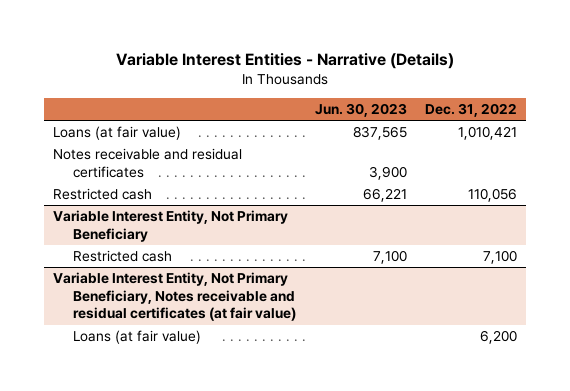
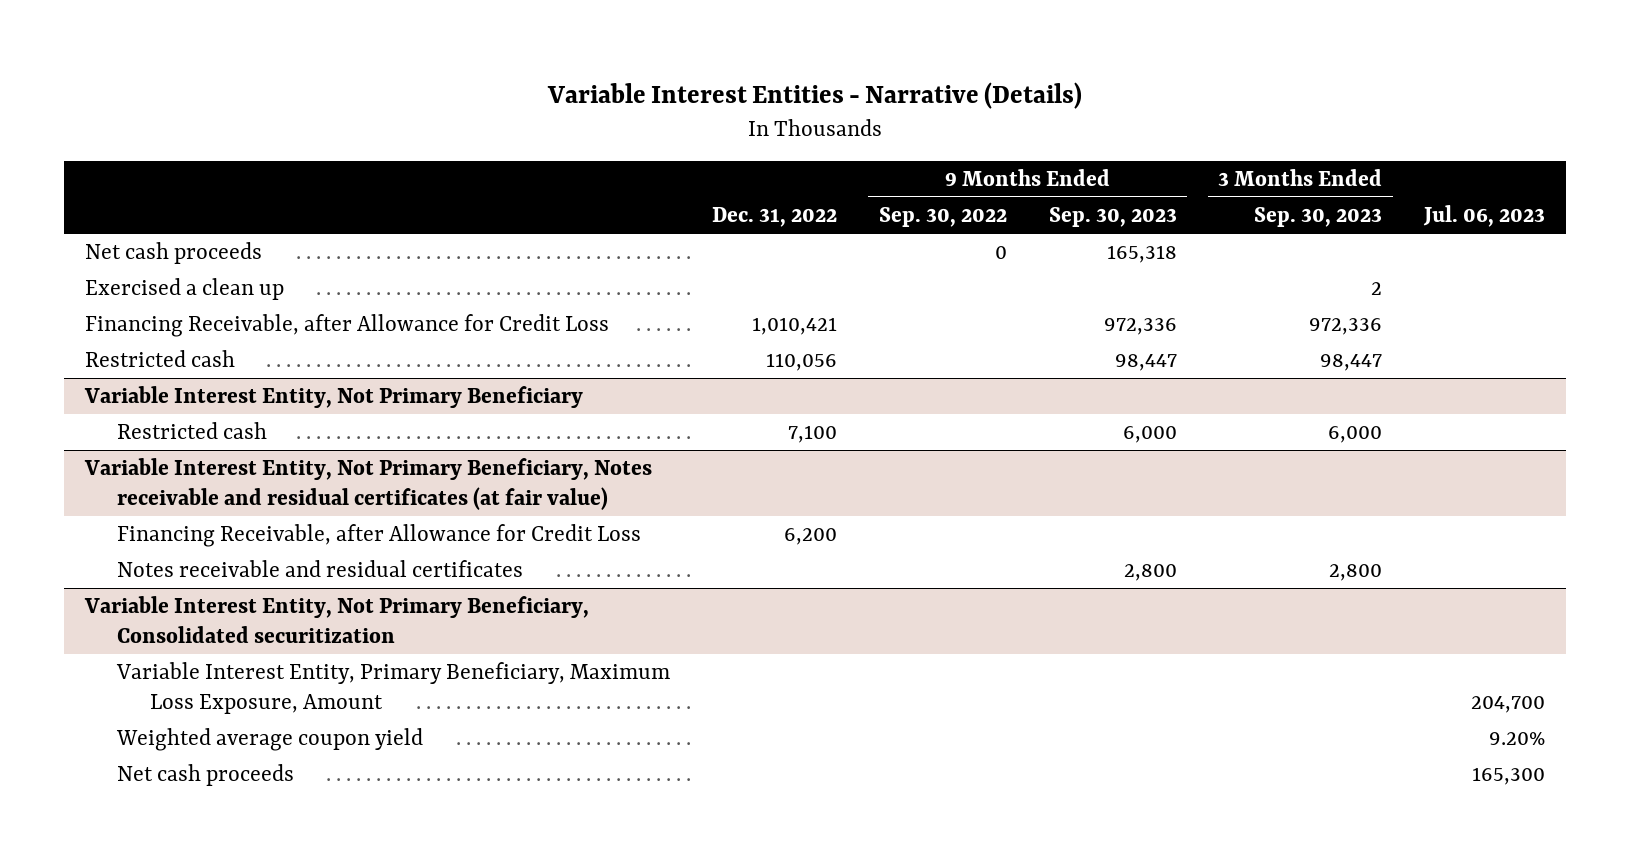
- | Jun. 30, 2023 | Dec. 31, 2022
+ | Dec. 31, 2022 | 9 Months Ended Sep. 30, 2022 | 9 Months Ended Sep. 30, 2023 | 3 Months Ended Sep. 30, 2023 | Jul. 06, 2023
- Loans (at fair value) | 837,565 | 1,010,421
- Notes receivable and residual certificates | 3,900 |
+ Net cash proceeds | | 0 | 165,318 | |
+ Exercised a clean up | | | | 2 |
+ Financing Receivable, after Allowance for Credit Loss | 1,010,421 | | 972,336 | 972,336 |
@ Variable Interest Entity, Not Primary Beneficiary, Notes receivable and residual certificates (at fair value)
- Loans (at fair value) | | 6,200
+ Financing Receivable, after Allowance for Credit Loss | 6,200 | | | |
+ Notes receivable and residual certificates | | | 2,800 | 2,800 |
+ Variable Interest Entity, Not Primary Beneficiary, Consolidated securitization
+ Variable Interest Entity, Primary Beneficiary, Maximum Loss Exposure, Amount | | | | | 204,700
+ Weighted average coupon yield | | | | | 9.20%
+ Net cash proceeds | | | | | 165,300

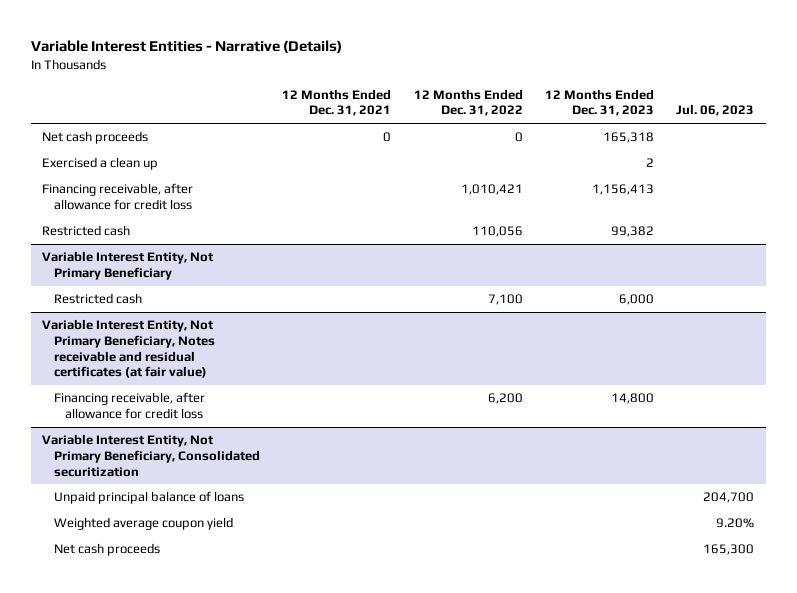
- | Dec. 31, 2022 | 9 Months Ended Sep. 30, 2022 | 9 Months Ended Sep. 30, 2023 | 3 Months Ended Sep. 30, 2023 | Jul. 06, 2023
+ | 12 Months Ended Dec. 31, 2021 | 12 Months Ended Dec. 31, 2022 | 12 Months Ended Dec. 31, 2023 | Jul. 06, 2023
- Financing Receivable, after Allowance for Credit Loss | 1,010,421 | | 972,336 | 972,336 |
+ Financing receivable, after allowance for credit loss | | 1,010,421 | 1,156,413 |
@ Variable Interest Entity, Not Primary Beneficiary, Notes receivable and residual certificates (at fair value)
- Financing Receivable, after Allowance for Credit Loss | 6,200 | | | |
- Notes receivable and residual certificates | | | 2,800 | 2,800 |
+ Financing receivable, after allowance for credit loss | | 6,200 | 14,800 |
@ Variable Interest Entity, Not Primary Beneficiary, Consolidated securitization
- Variable Interest Entity, Primary Beneficiary, Maximum Loss Exposure, Amount | | | | | 204,700
+ Unpaid principal balance of loans | | | | 204,700

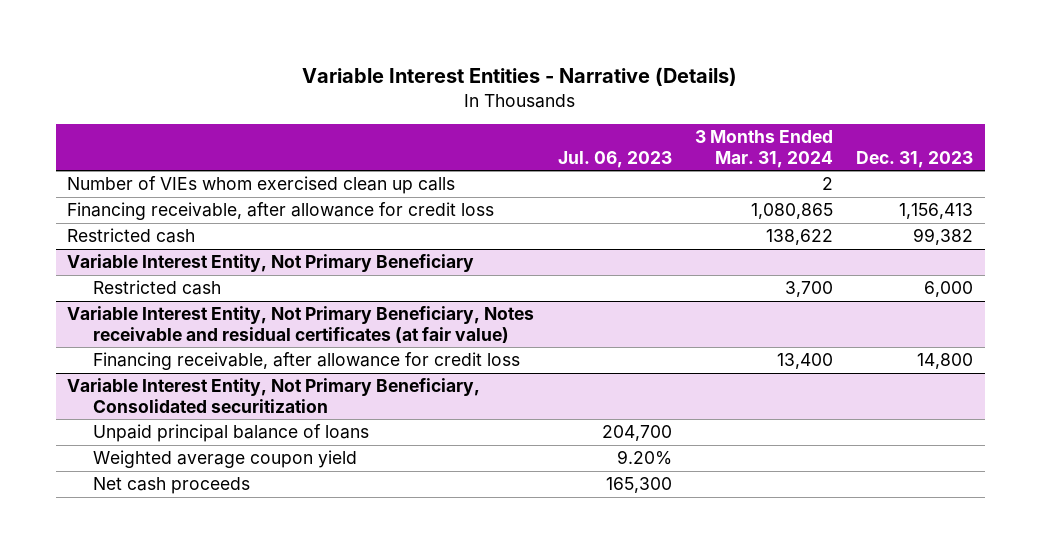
- | 12 Months Ended Dec. 31, 2021 | 12 Months Ended Dec. 31, 2022 | 12 Months Ended Dec. 31, 2023 | Jul. 06, 2023
+ | Jul. 06, 2023 | 3 Months Ended Mar. 31, 2024 | Dec. 31, 2023
- Net cash proceeds | 0 | 0 | 165,318 |
- Exercised a clean up | | | 2 |
+ Number of VIEs whom exercised clean up calls | | 2 |

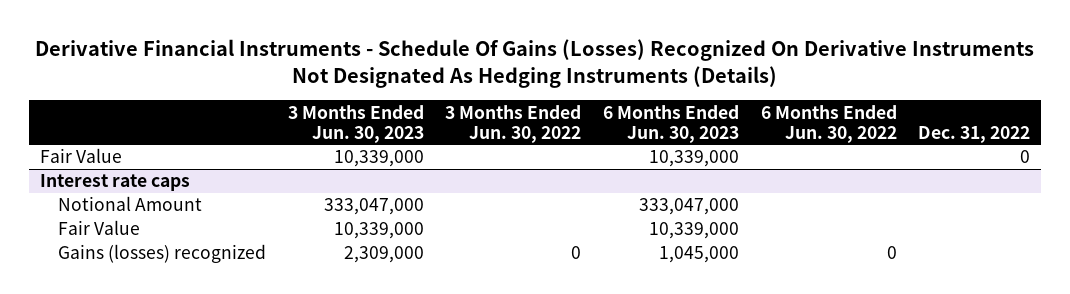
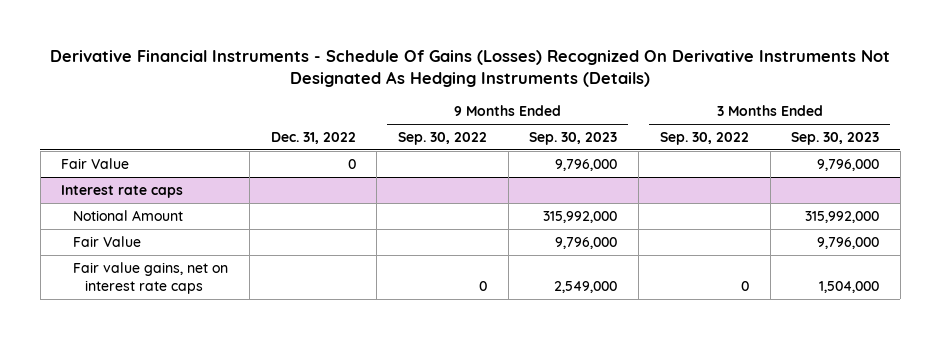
- | 3 Months Ended Jun. 30, 2023 | 3 Months Ended Jun. 30, 2022 | 6 Months Ended Jun. 30, 2023 | 6 Months Ended Jun. 30, 2022 | Dec. 31, 2022
+ | Dec. 31, 2022 | 9 Months Ended Sep. 30, 2022 | 9 Months Ended Sep. 30, 2023 | 3 Months Ended Sep. 30, 2022 | 3 Months Ended Sep. 30, 2023
@ Interest rate caps
- Gains (losses) recognized | 2,309,000 | 0 | 1,045,000 | 0 |
+ Fair value gains, net on interest rate caps | | 0 | 2,549,000 | 0 | 1,504,000

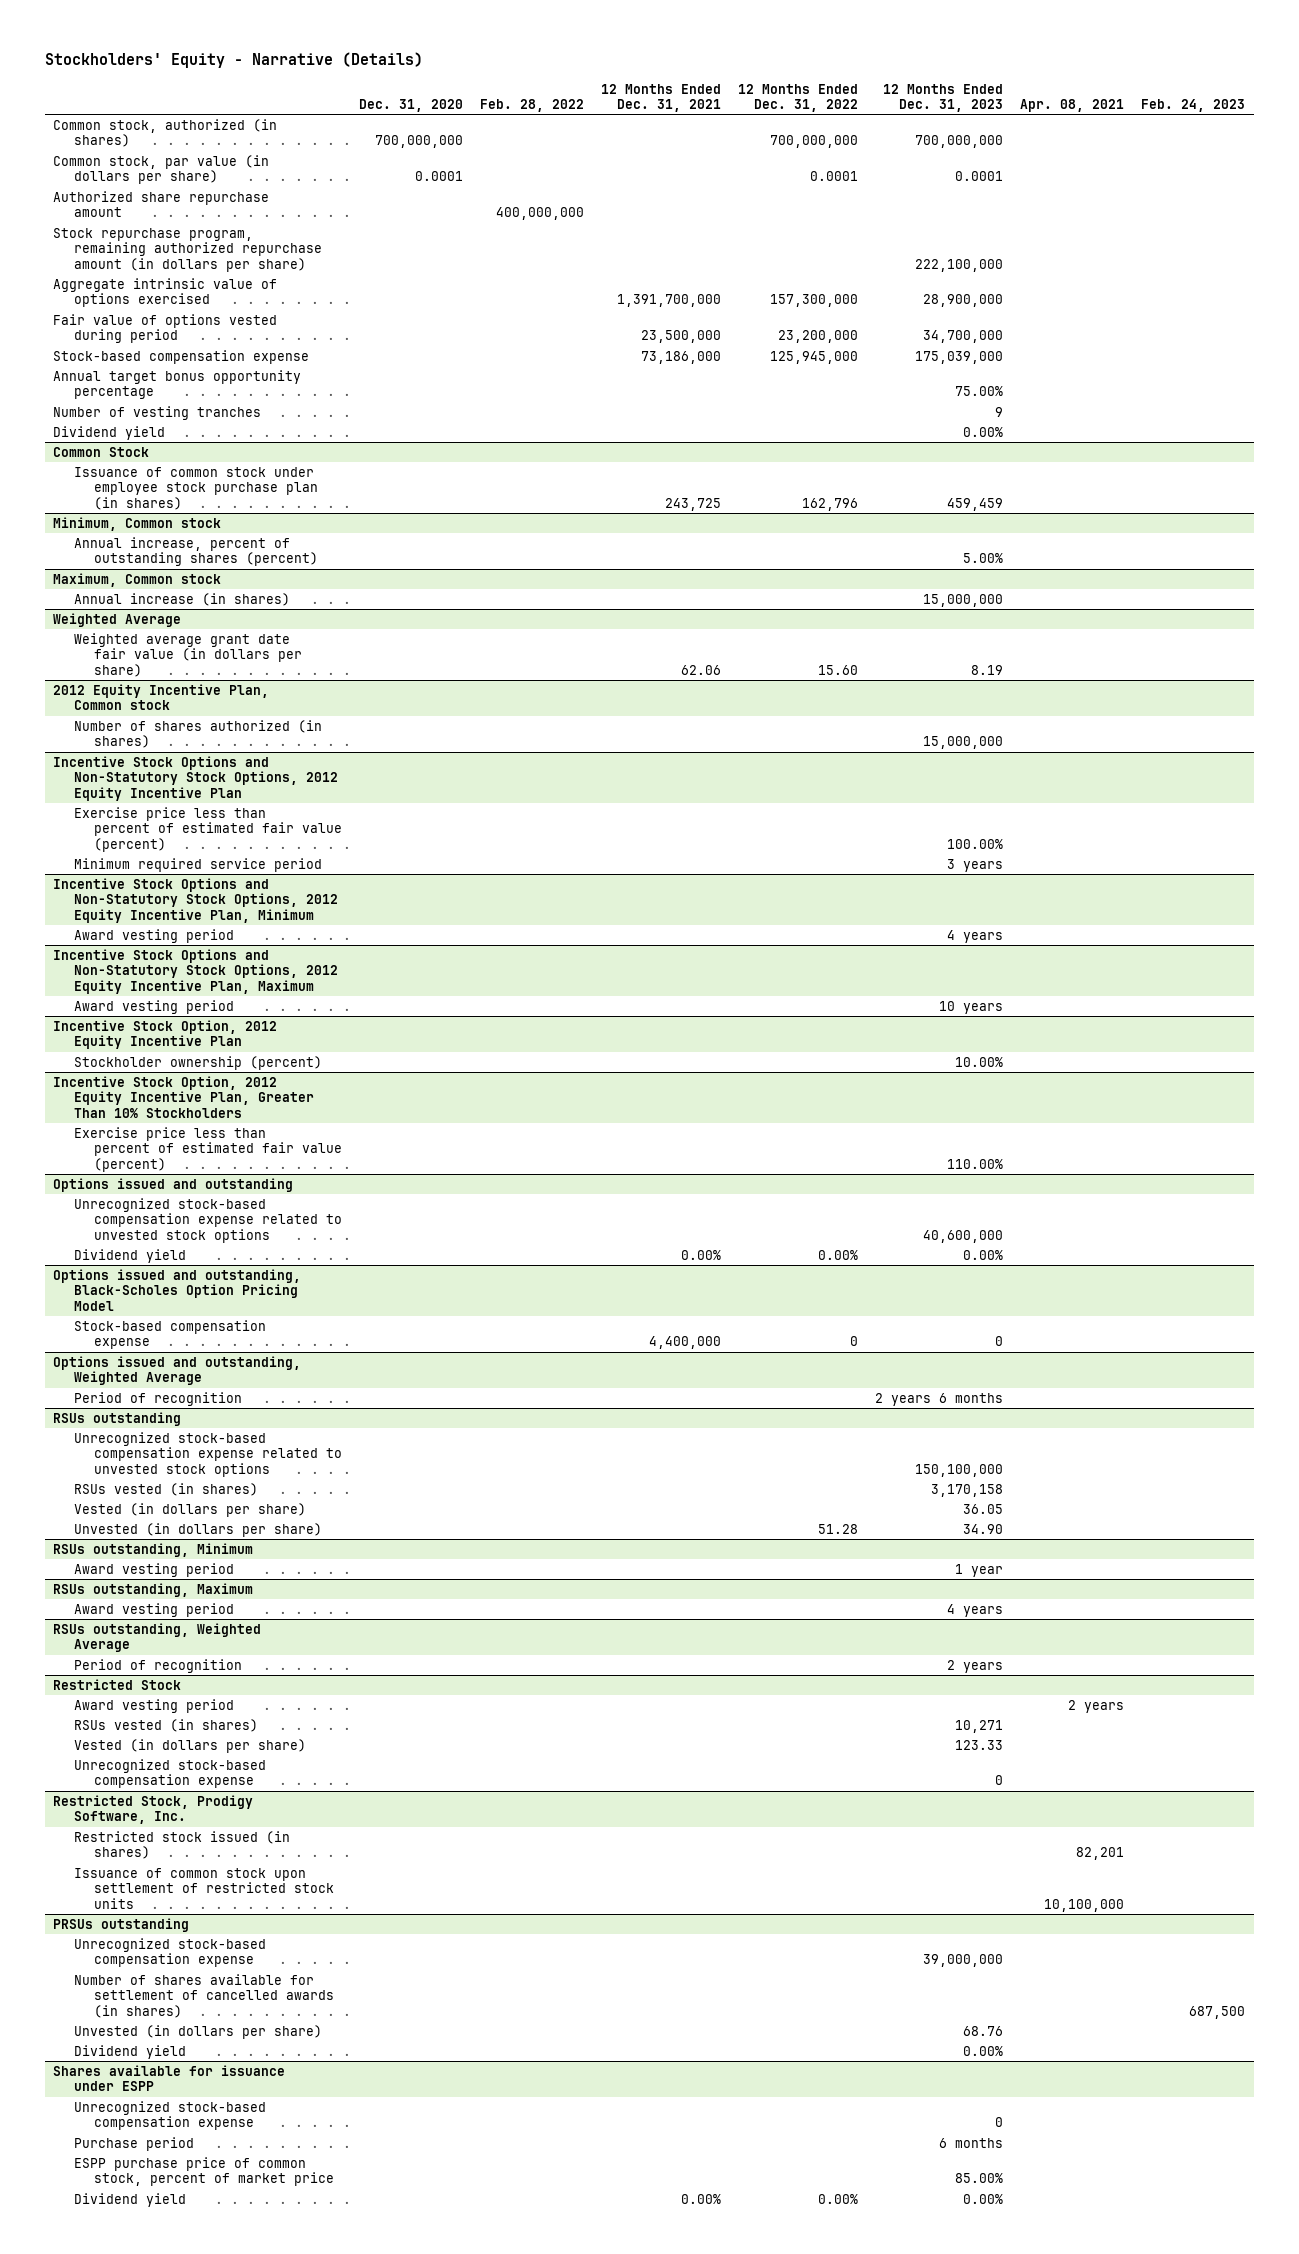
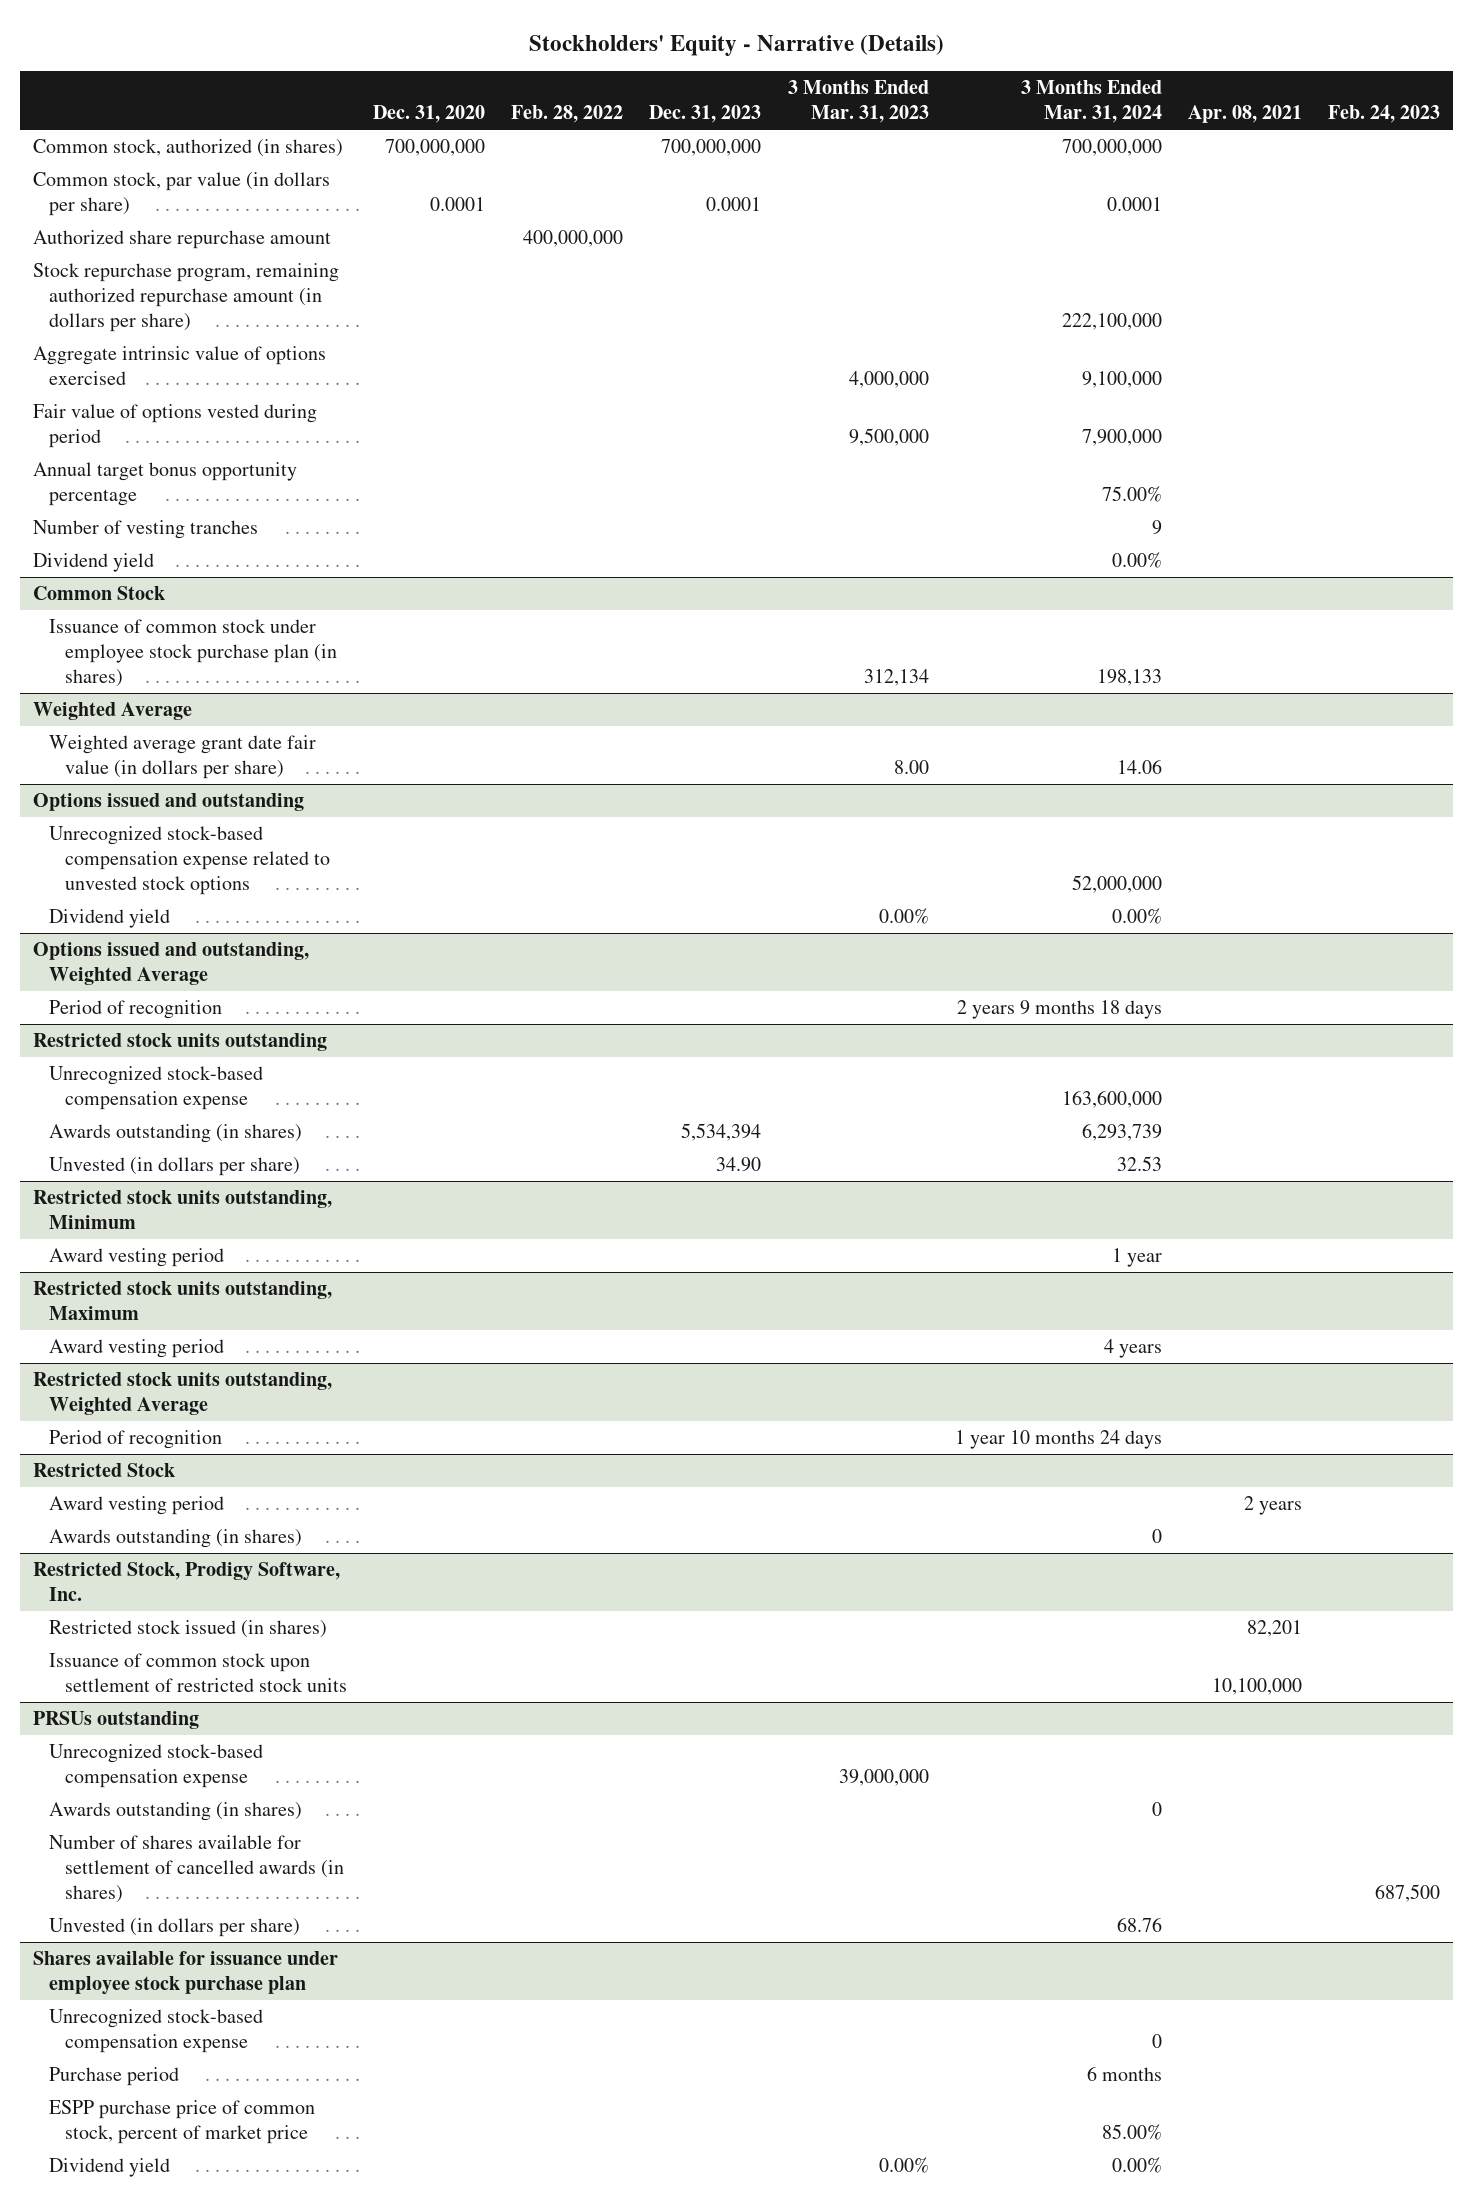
- | Dec. 31, 2020 | Feb. 28, 2022 | 12 Months Ended Dec. 31, 2021 | 12 Months Ended Dec. 31, 2022 | 12 Months Ended Dec. 31, 2023 | Apr. 08, 2021 | Feb. 24, 2023
+ | Dec. 31, 2020 | Feb. 28, 2022 | Dec. 31, 2023 | 3 Months Ended Mar. 31, 2023 | 3 Months Ended Mar. 31, 2024 | Apr. 08, 2021 | Feb. 24, 2023
- Stock-based compensation expense | | | 73,186,000 | 125,945,000 | 175,039,000 | |
- Minimum, Common stock
- Annual increase, percent of outstanding shares (percent) | | | | | 5.00% | |
- Maximum, Common stock
- Annual increase (in shares) | | | | | 15,000,000 | |
- 2012 Equity Incentive Plan, Common stock
- Number of shares authorized (in shares) | | | | | 15,000,000 | |
- Incentive Stock Options and Non-Statutory Stock Options, 2012 Equity Incentive Plan
- Exercise price less than percent of estimated fair value (percent) | | | | | 100.00% | |
- Minimum required service period | | | | | 3 years | |
- Incentive Stock Options and Non-Statutory Stock Options, 2012 Equity Incentive Plan, Minimum
- Award vesting period | | | | | 4 years | |
- Incentive Stock Options and Non-Statutory Stock Options, 2012 Equity Incentive Plan, Maximum
- Award vesting period | | | | | 10 years | |
- Incentive Stock Option, 2012 Equity Incentive Plan
- Stockholder ownership (percent) | | | | | 10.00% | |
- Incentive Stock Option, 2012 Equity Incentive Plan, Greater Than 10% Stockholders
- Exercise price less than percent of estimated fair value (percent) | | | | | 110.00% | |
- Options issued and outstanding, Black-Scholes Option Pricing Model
- Stock-based compensation expense | | | 4,400,000 | 0 | 0 | |
- RSUs outstanding
- Unrecognized stock-based compensation expense related to unvested stock options | | | | | 150,100,000 | |
- RSUs vested (in shares) | | | | | 3,170,158 | |
- Vested (in dollars per share) | | | | | 36.05 | |
+ Restricted stock units outstanding
+ Unrecognized stock-based compensation expense | | | | | 163,600,000 | |
+ Awards outstanding (in shares) | | | 5,534,394 | | 6,293,739 | |
- RSUs outstanding, Minimum
- Award vesting period | | | | | 1 year | |
- RSUs outstanding, Maximum
- Award vesting period | | | | | 4 years | |
- RSUs outstanding, Weighted Average
- Period of recognition | | | | | 2 years | |
+ Restricted stock units outstanding, Minimum
+ Award vesting period | | | | | 1 year | |
+ Restricted stock units outstanding, Maximum
+ Award vesting period | | | | | 4 years | |
+ Restricted stock units outstanding, Weighted Average
+ Period of recognition | | | | | 1 year 10 months 24 days | |
@ Restricted Stock
- RSUs vested (in shares) | | | | | 10,271 | |
- Vested (in dollars per share) | | | | | 123.33 | |
- Unrecognized stock-based compensation expense | | | | | 0 | |
+ Awards outstanding (in shares) | | | | | 0 | |
@ PRSUs outstanding
+ Awards outstanding (in shares) | | | | | 0 | |
- Dividend yield | | | | | 0.00% | |
- Shares available for issuance under ESPP
+ Shares available for issuance under employee stock purchase plan

